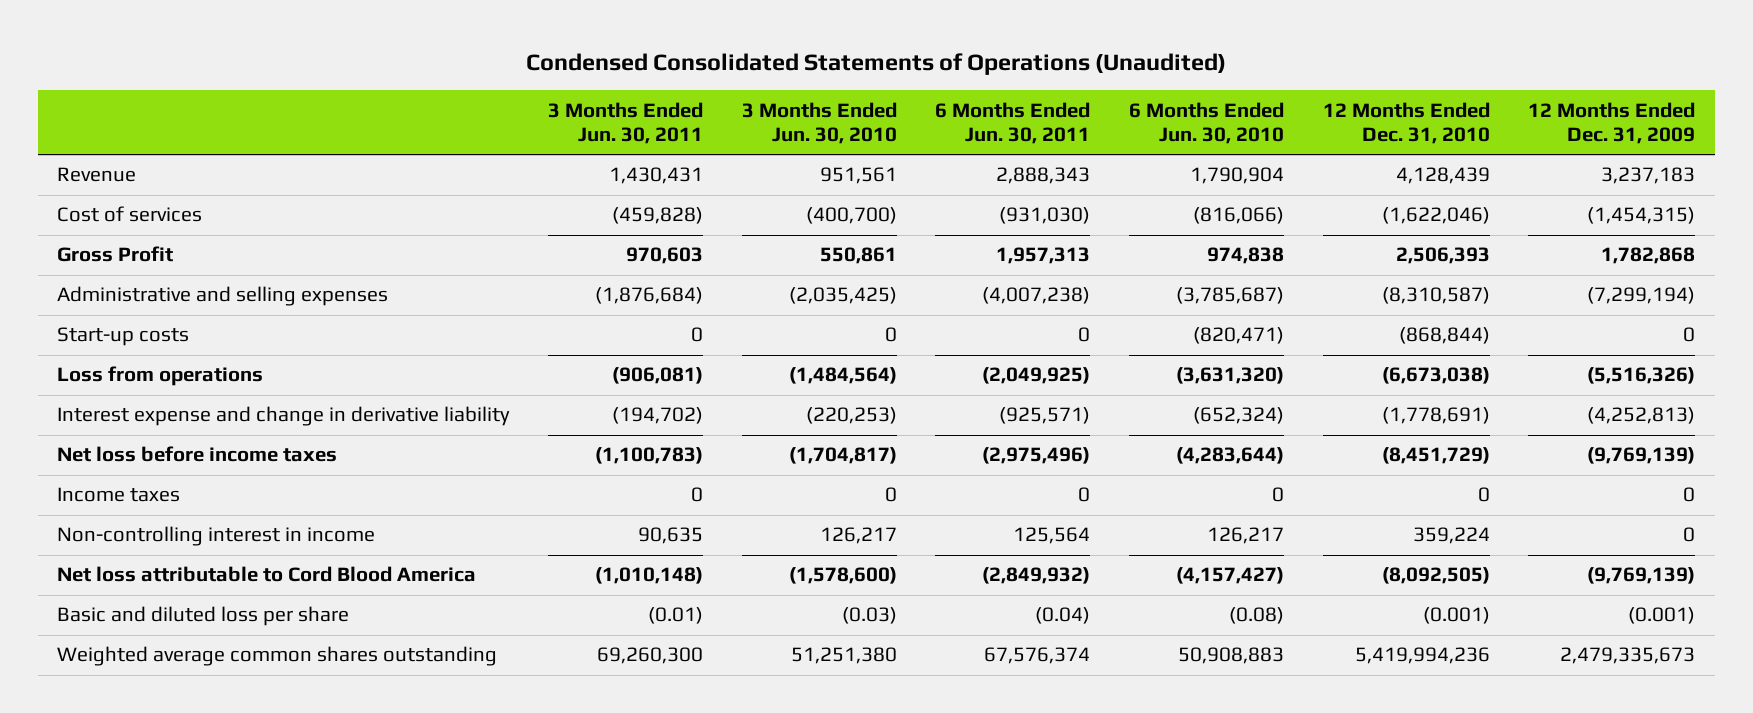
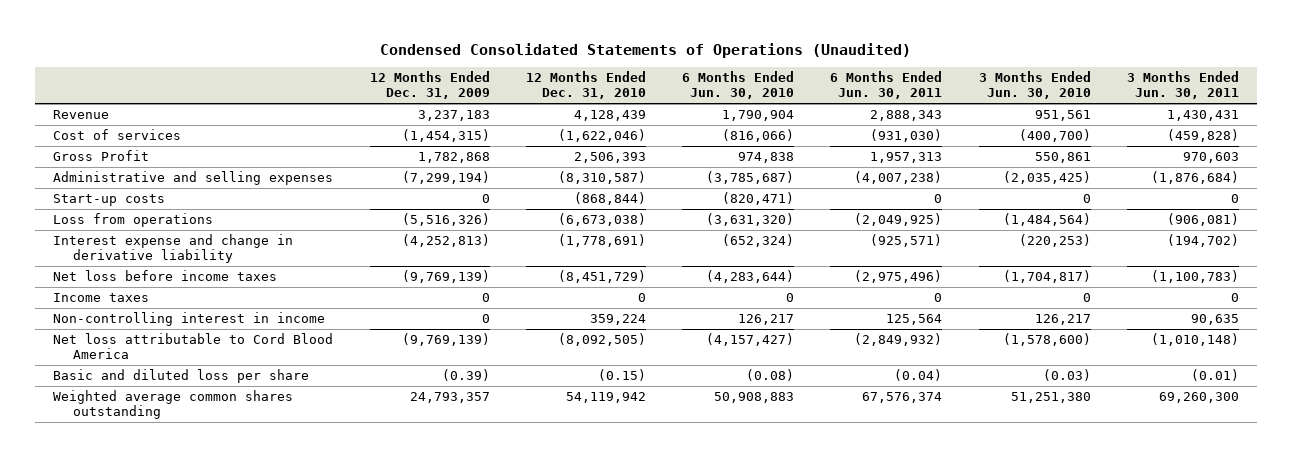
- | 3 Months Ended Jun. 30, 2011 | 3 Months Ended Jun. 30, 2010 | 6 Months Ended Jun. 30, 2011 | 6 Months Ended Jun. 30, 2010 | 12 Months Ended Dec. 31, 2010 | 12 Months Ended Dec. 31, 2009
+ | 12 Months Ended Dec. 31, 2009 | 12 Months Ended Dec. 31, 2010 | 6 Months Ended Jun. 30, 2010 | 6 Months Ended Jun. 30, 2011 | 3 Months Ended Jun. 30, 2010 | 3 Months Ended Jun. 30, 2011
- Basic and diluted loss per share | (0.01) | (0.03) | (0.04) | (0.08) | (0.001) | (0.001)
- Weighted average common shares outstanding | 69,260,300 | 51,251,380 | 67,576,374 | 50,908,883 | 5,419,994,236 | 2,479,335,673
+ Basic and diluted loss per share | (0.39) | (0.15) | (0.08) | (0.04) | (0.03) | (0.01)
+ Weighted average common shares outstanding | 24,793,357 | 54,119,942 | 50,908,883 | 67,576,374 | 51,251,380 | 69,260,300

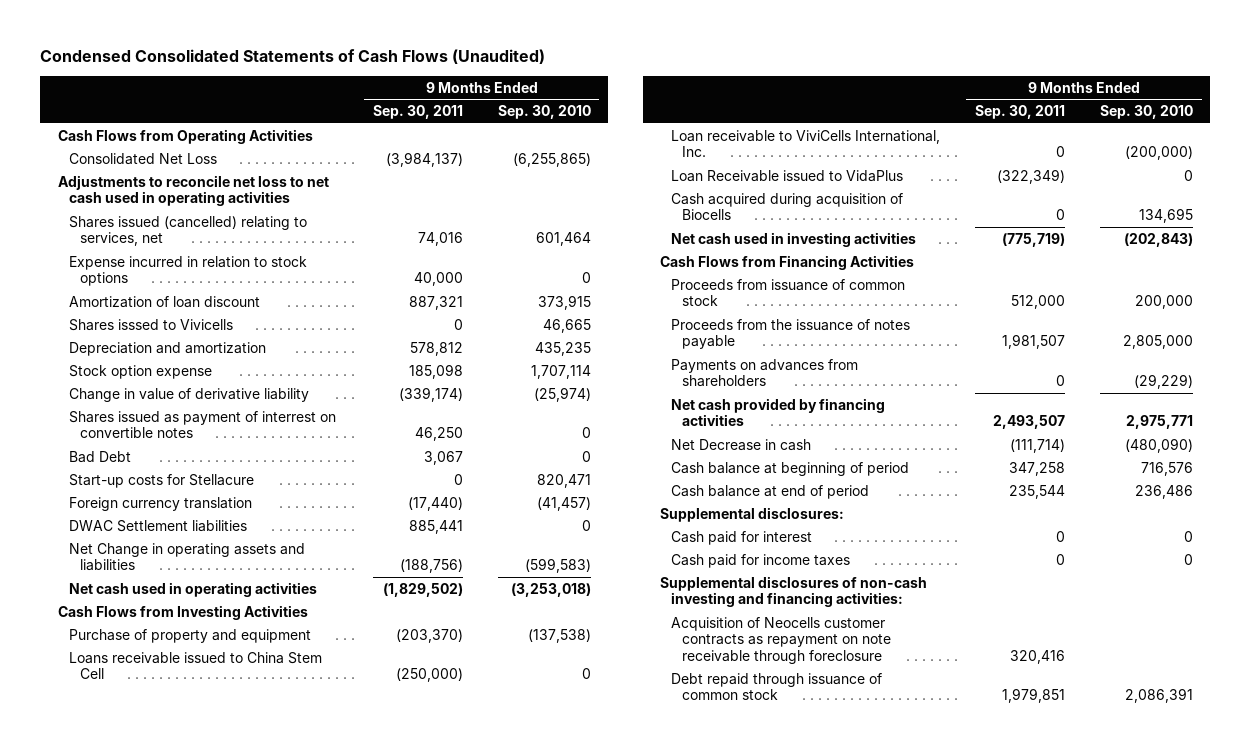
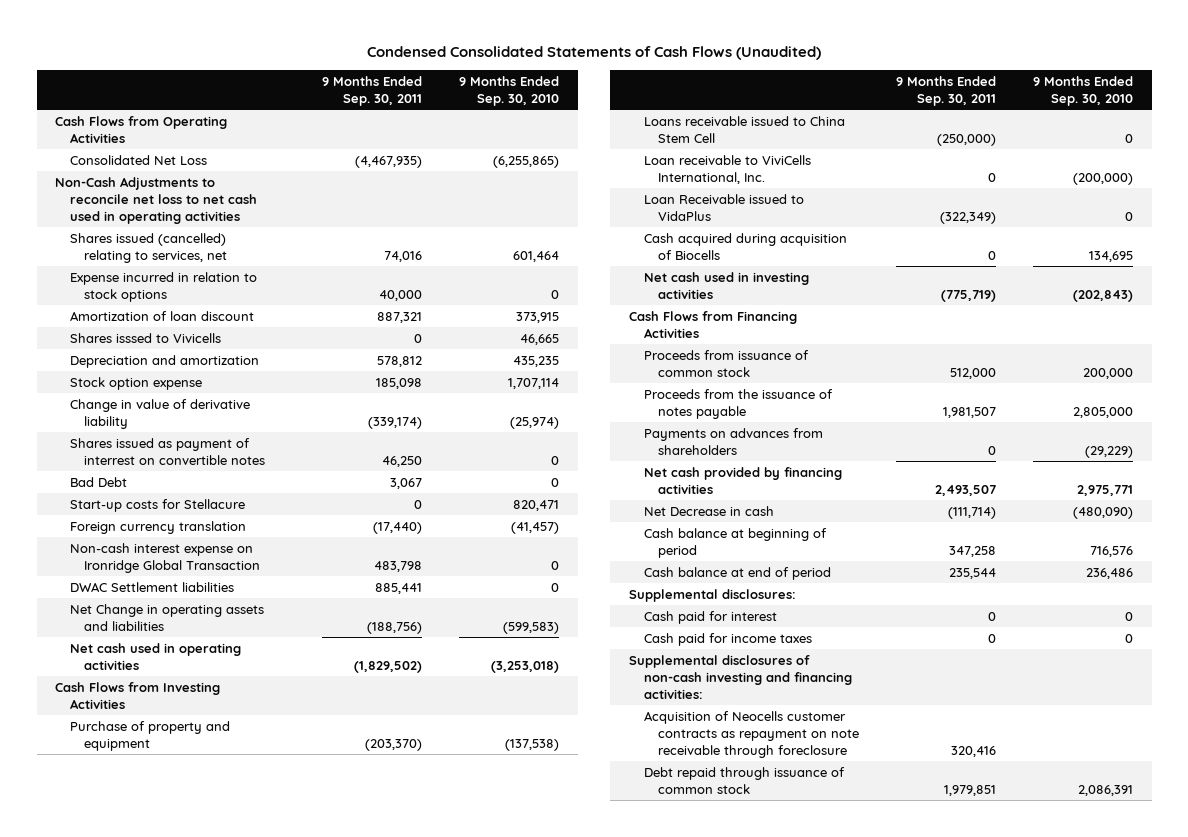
- Consolidated Net Loss | (3,984,137) | (6,255,865)
- Adjustments to reconcile net loss to net cash used in operating activities
+ Consolidated Net Loss | (4,467,935) | (6,255,865)
+ Non-Cash Adjustments to reconcile net loss to net cash used in operating activities
+ Non-cash interest expense on Ironridge Global Transaction | 483,798 | 0

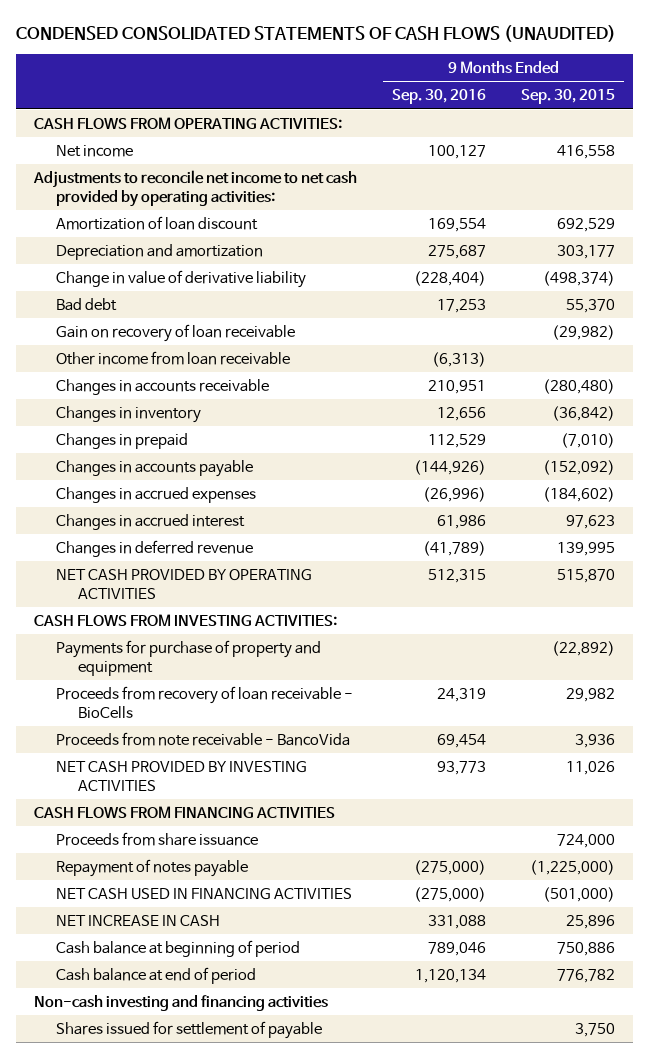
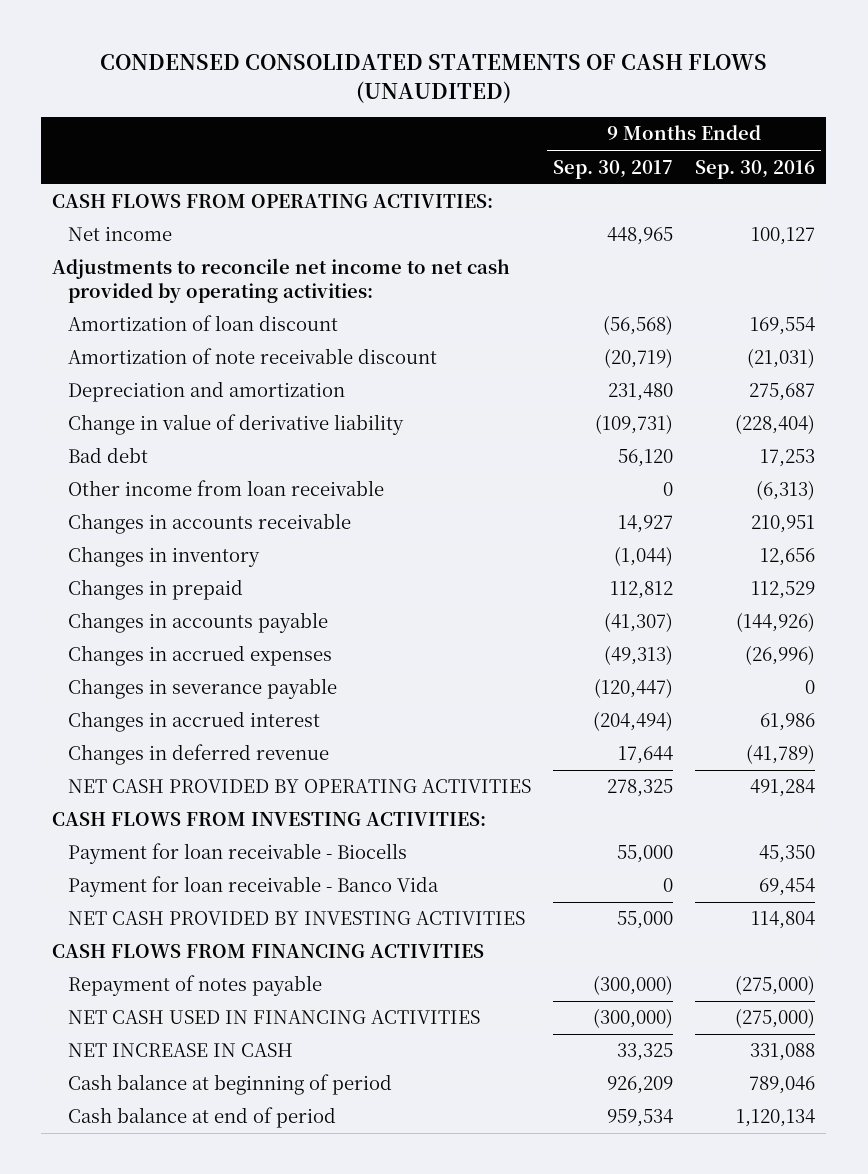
- | 9 Months Ended Sep. 30, 2016 | 9 Months Ended Sep. 30, 2015
+ | 9 Months Ended Sep. 30, 2017 | 9 Months Ended Sep. 30, 2016
+ Amortization of note receivable discount | (20,719) | (21,031)
- Gain on recovery of loan receivable | | (29,982)
+ Changes in severance payable | (120,447) | 0
- NET CASH PROVIDED BY OPERATING ACTIVITIES | 512,315 | 515,870
+ NET CASH PROVIDED BY OPERATING ACTIVITIES | 278,325 | 491,284
- Payments for purchase of property and equipment | | (22,892)
- Proceeds from recovery of loan receivable - BioCells | 24,319 | 29,982
- Proceeds from note receivable - BancoVida | 69,454 | 3,936
- NET CASH PROVIDED BY INVESTING ACTIVITIES | 93,773 | 11,026
+ Payment for loan receivable - Biocells | 55,000 | 45,350
+ Payment for loan receivable - Banco Vida | 0 | 69,454
+ NET CASH PROVIDED BY INVESTING ACTIVITIES | 55,000 | 114,804
- Proceeds from share issuance | | 724,000
- Non-cash investing and financing activities
- Shares issued for settlement of payable | | 3,750

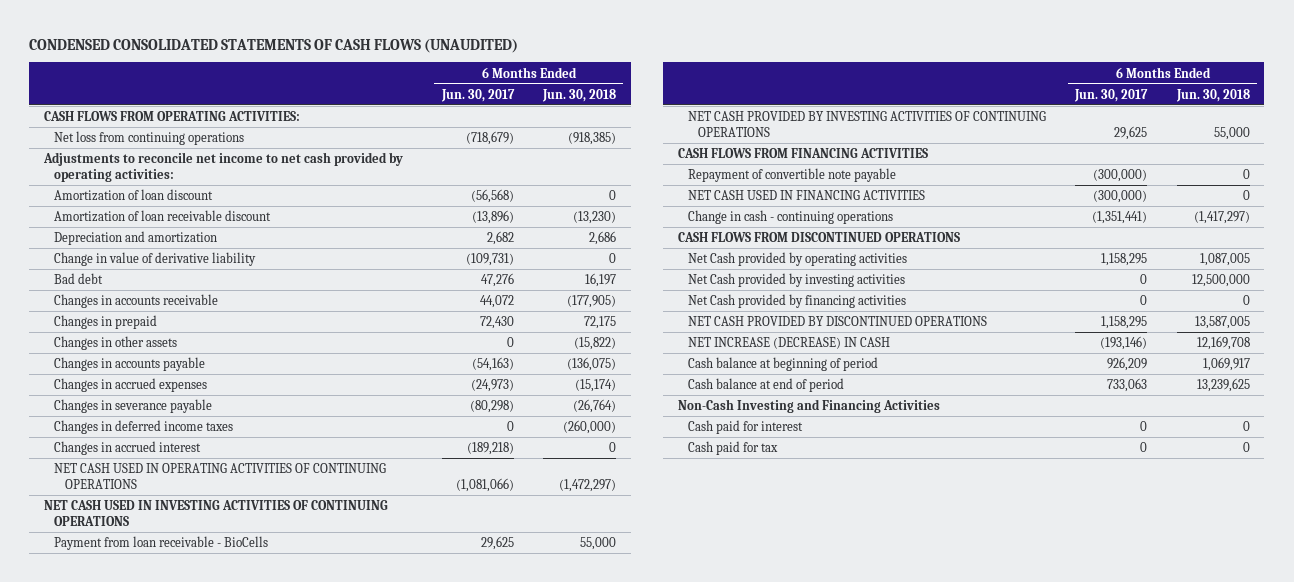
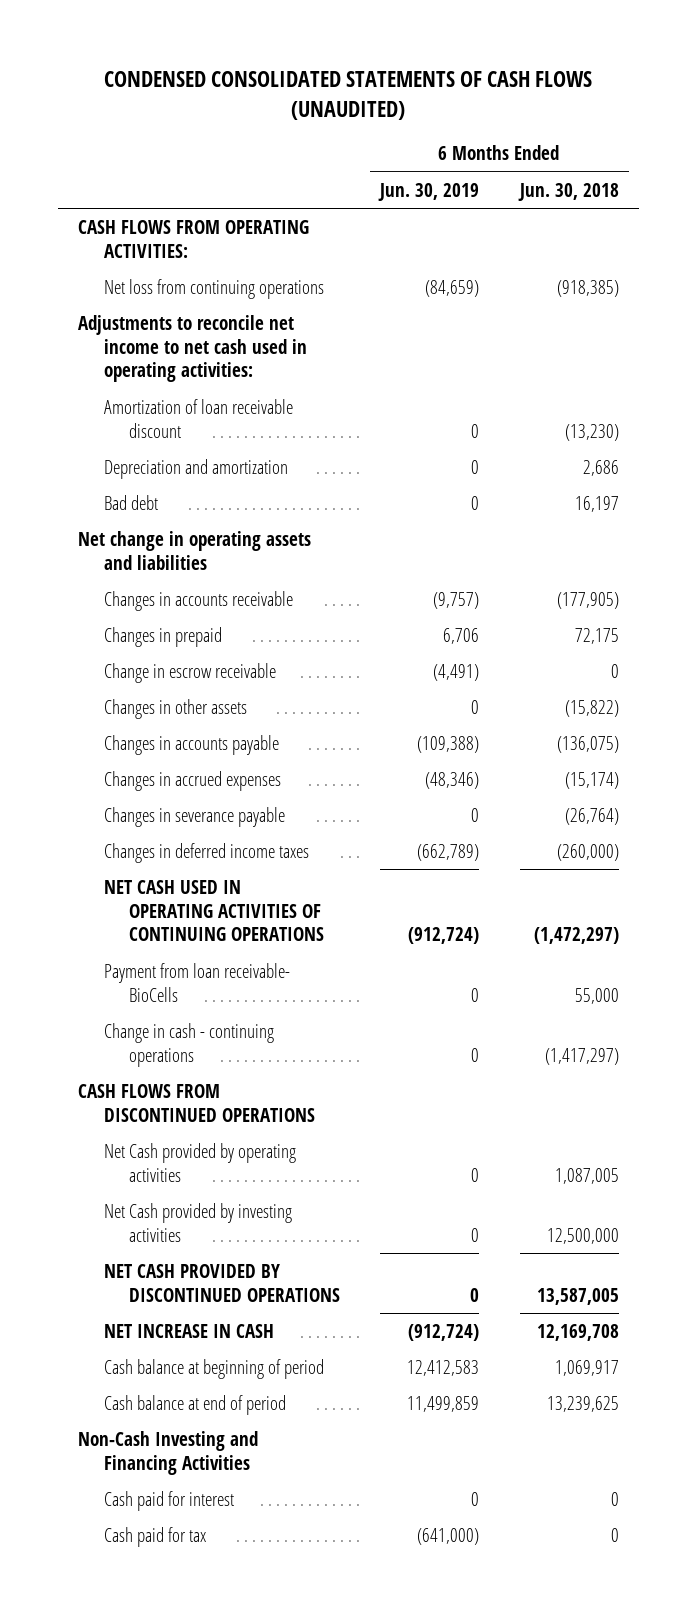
- | 6 Months Ended Jun. 30, 2017 | 6 Months Ended Jun. 30, 2018
+ | 6 Months Ended Jun. 30, 2019 | 6 Months Ended Jun. 30, 2018
- Adjustments to reconcile net income to net cash provided by operating activities:
- Amortization of loan discount | (56,568) | 0
+ Adjustments to reconcile net income to net cash used in operating activities:
- Change in value of derivative liability | (109,731) | 0
+ Net change in operating assets and liabilities
+ Change in escrow receivable | (4,491) | 0
- Changes in accrued interest | (189,218) | 0
- NET CASH USED IN INVESTING ACTIVITIES OF CONTINUING OPERATIONS
- Payment from loan receivable - BioCells | 29,625 | 55,000
- NET CASH PROVIDED BY INVESTING ACTIVITIES OF CONTINUING OPERATIONS | 29,625 | 55,000
- CASH FLOWS FROM FINANCING ACTIVITIES
- Repayment of convertible note payable | (300,000) | 0
- NET CASH USED IN FINANCING ACTIVITIES | (300,000) | 0
+ Payment from loan receivable- BioCells | 0 | 55,000
- Net Cash provided by financing activities | 0 | 0
- NET INCREASE (DECREASE) IN CASH | (193,146) | 12,169,708
+ NET INCREASE IN CASH | (912,724) | 12,169,708

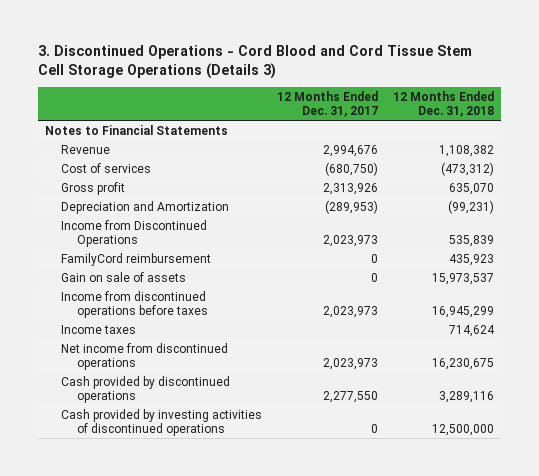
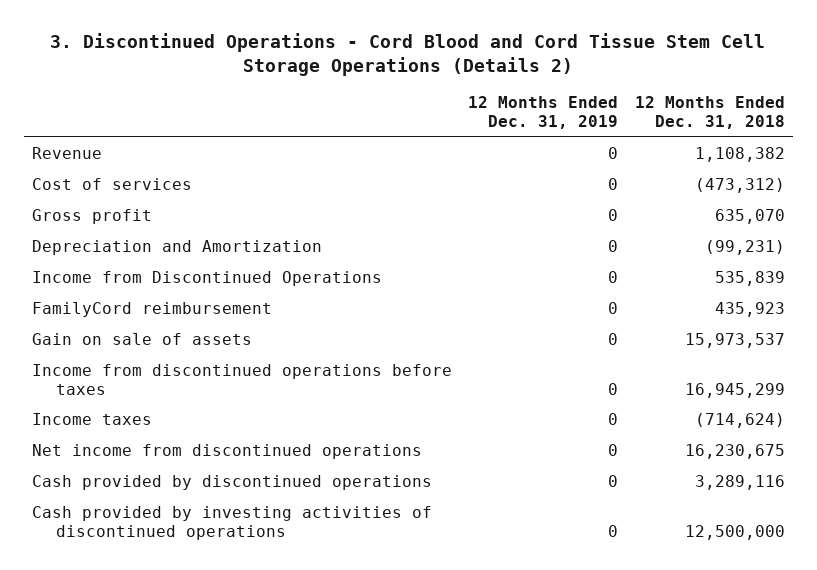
- 3. Discontinued Operations - Cord Blood and Cord Tissue Stem Cell Storage Operations (Details 3)
+ 3. Discontinued Operations - Cord Blood and Cord Tissue Stem Cell Storage Operations (Details 2)
- | 12 Months Ended Dec. 31, 2017 | 12 Months Ended Dec. 31, 2018
+ | 12 Months Ended Dec. 31, 2019 | 12 Months Ended Dec. 31, 2018
- Notes to Financial Statements
- Income taxes | | 714,624
+ Income taxes | 0 | (714,624)

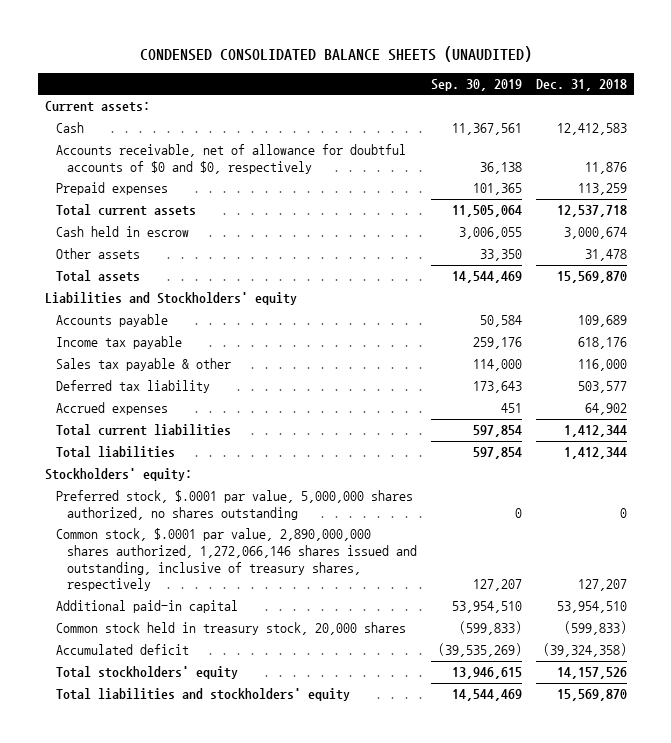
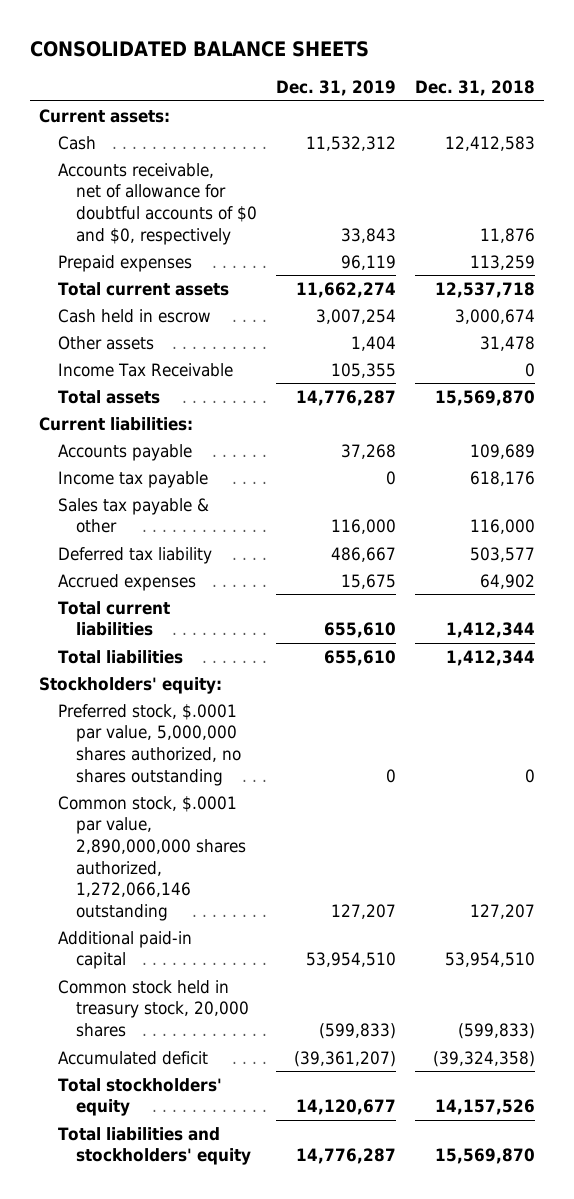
- CONDENSED CONSOLIDATED BALANCE SHEETS (UNAUDITED)
+ CONSOLIDATED BALANCE SHEETS
- | Sep. 30, 2019 | Dec. 31, 2018
+ | Dec. 31, 2019 | Dec. 31, 2018
+ Income Tax Receivable | 105,355 | 0
- Liabilities and Stockholders' equity
+ Current liabilities:
- Common stock, $.0001 par value, 2,890,000,000 shares authorized, 1,272,066,146 shares issued and outstanding, inclusive of treasury shares, respectively | 127,207 | 127,207
+ Common stock, $.0001 par value, 2,890,000,000 shares authorized, 1,272,066,146 outstanding | 127,207 | 127,207

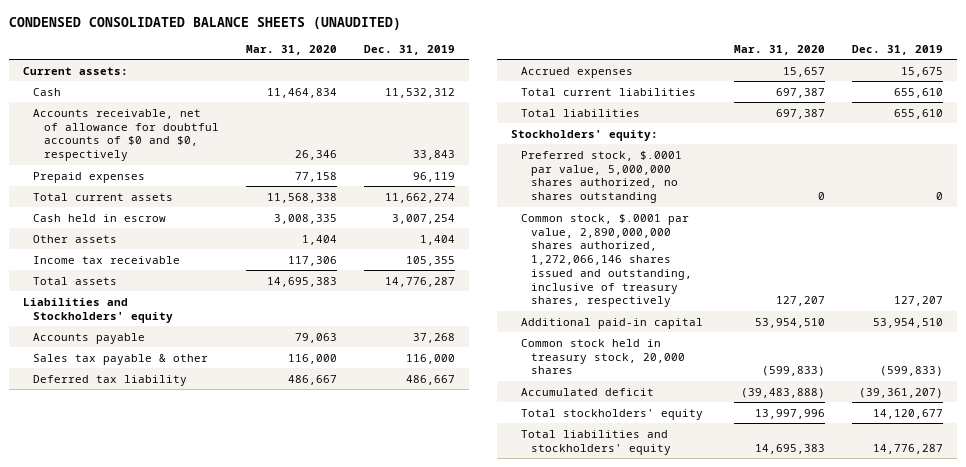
- CONSOLIDATED BALANCE SHEETS
+ CONDENSED CONSOLIDATED BALANCE SHEETS (UNAUDITED)
- | Dec. 31, 2019 | Dec. 31, 2018
+ | Mar. 31, 2020 | Dec. 31, 2019
- Income Tax Receivable | 105,355 | 0
+ Income tax receivable | 117,306 | 105,355
- Current liabilities:
+ Liabilities and Stockholders' equity
- Income tax payable | 0 | 618,176
- Common stock, $.0001 par value, 2,890,000,000 shares authorized, 1,272,066,146 outstanding | 127,207 | 127,207
+ Common stock, $.0001 par value, 2,890,000,000 shares authorized, 1,272,066,146 shares issued and outstanding, inclusive of treasury shares, respectively | 127,207 | 127,207

